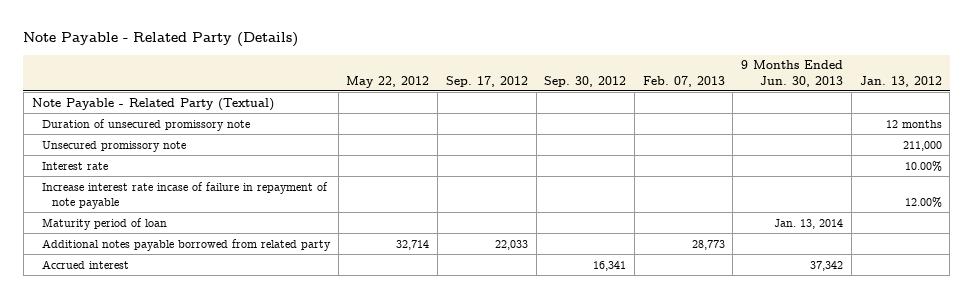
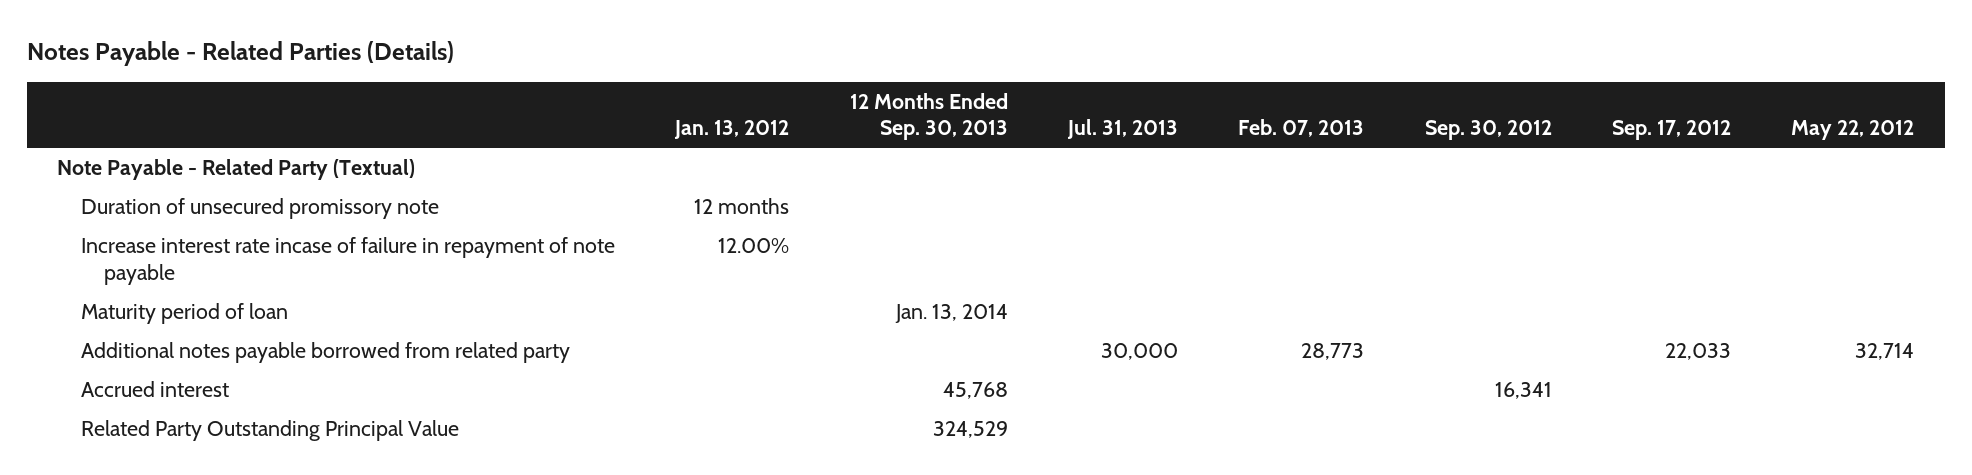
- Note Payable - Related Party (Details)
+ Notes Payable - Related Parties (Details)
- | May 22, 2012 | Sep. 17, 2012 | Sep. 30, 2012 | Feb. 07, 2013 | 9 Months Ended Jun. 30, 2013 | Jan. 13, 2012
+ | Jan. 13, 2012 | 12 Months Ended Sep. 30, 2013 | Jul. 31, 2013 | Feb. 07, 2013 | Sep. 30, 2012 | Sep. 17, 2012 | May 22, 2012
- Unsecured promissory note | | | | | | 211,000
- Interest rate | | | | | | 10.00%
+ Related Party Outstanding Principal Value | | 324,529 | | | | |

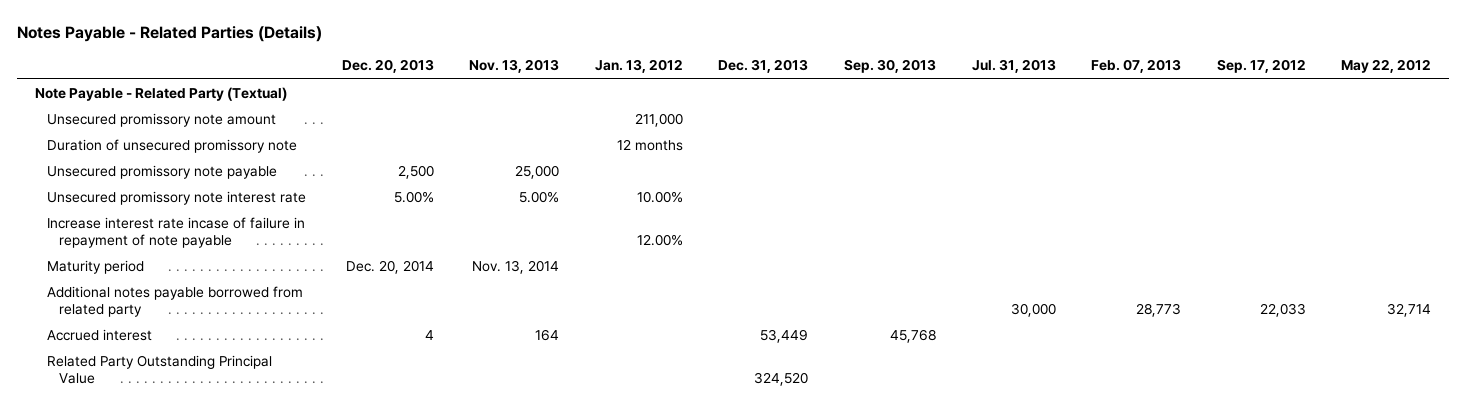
- | Jan. 13, 2012 | 12 Months Ended Sep. 30, 2013 | Jul. 31, 2013 | Feb. 07, 2013 | Sep. 30, 2012 | Sep. 17, 2012 | May 22, 2012
+ | Dec. 20, 2013 | Nov. 13, 2013 | Jan. 13, 2012 | Dec. 31, 2013 | Sep. 30, 2013 | Jul. 31, 2013 | Feb. 07, 2013 | Sep. 17, 2012 | May 22, 2012
+ Unsecured promissory note amount | | | 211,000 | | | | | |
+ Unsecured promissory note payable | 2,500 | 25,000 | | | | | | |
+ Unsecured promissory note interest rate | 5.00% | 5.00% | 10.00% | | | | | |
- Maturity period of loan | | Jan. 13, 2014 | | | | |
+ Maturity period | Dec. 20, 2014 | Nov. 13, 2014 | | | | | | |

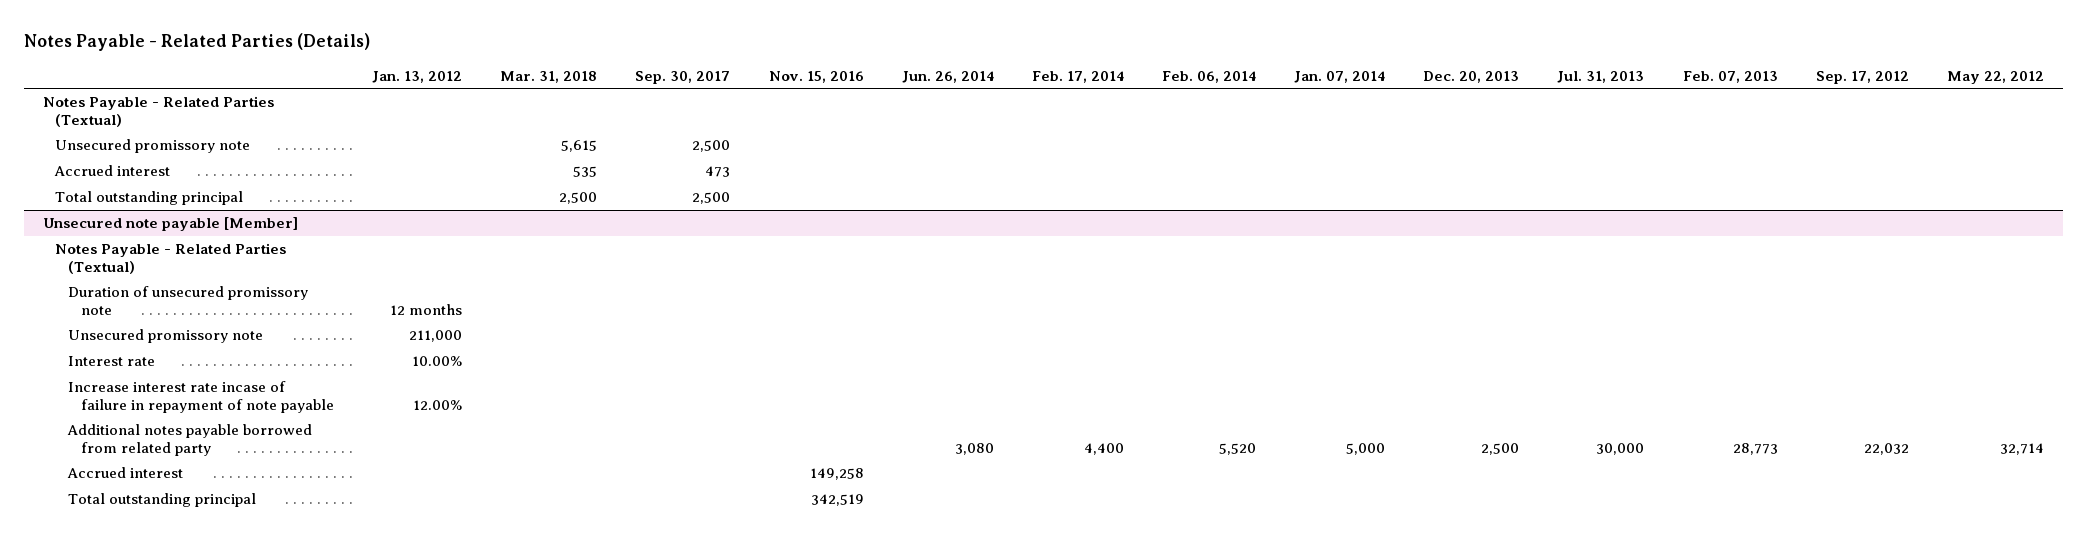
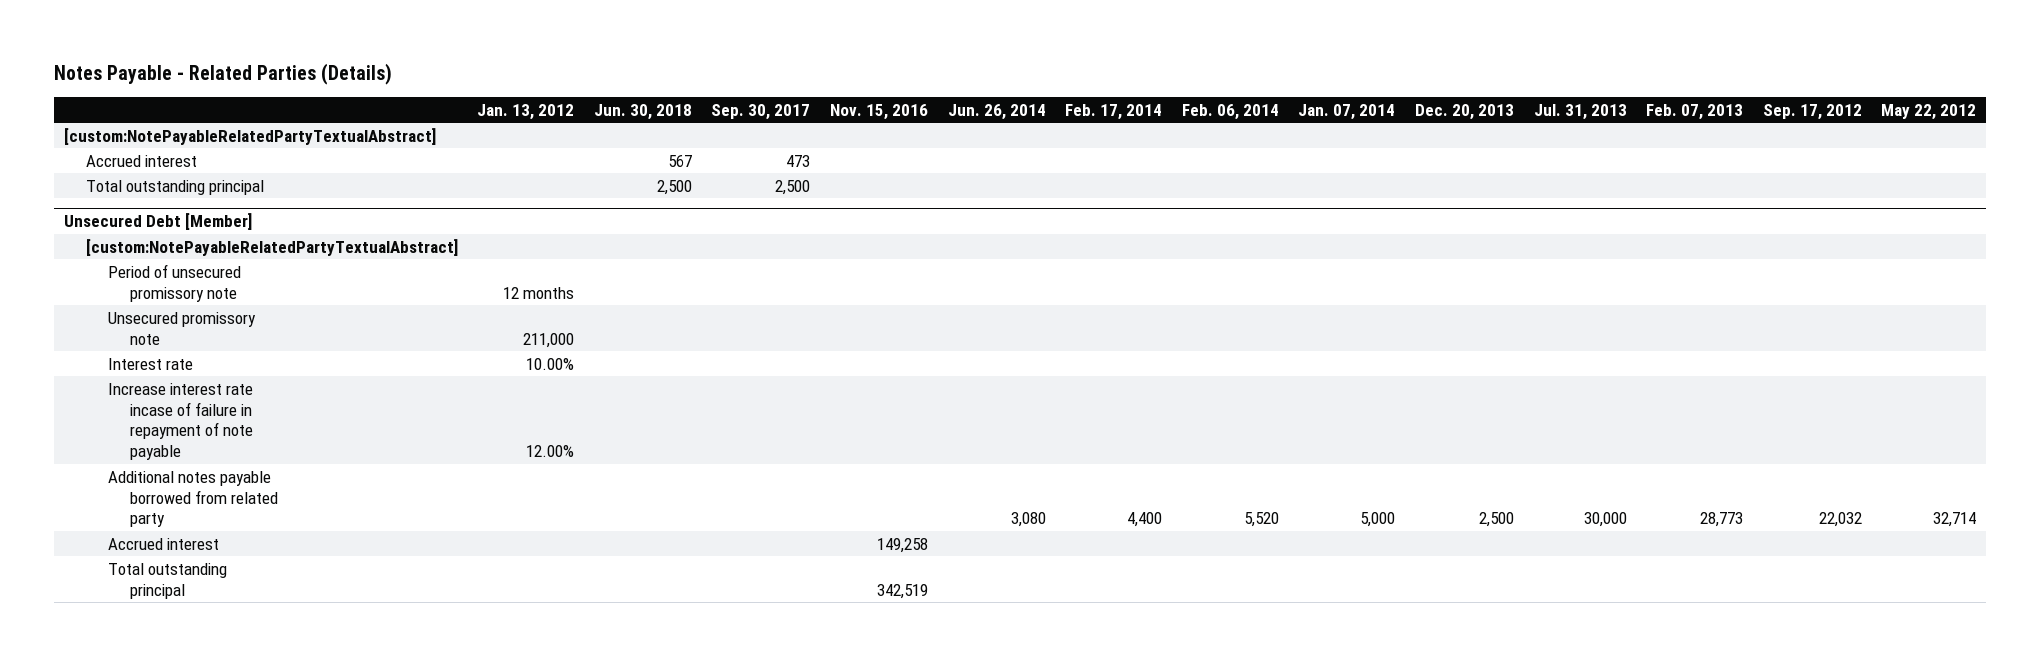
- | Jan. 13, 2012 | Mar. 31, 2018 | Sep. 30, 2017 | Nov. 15, 2016 | Jun. 26, 2014 | Feb. 17, 2014 | Feb. 06, 2014 | Jan. 07, 2014 | Dec. 20, 2013 | Jul. 31, 2013 | Feb. 07, 2013 | Sep. 17, 2012 | May 22, 2012
+ | Jan. 13, 2012 | Jun. 30, 2018 | Sep. 30, 2017 | Nov. 15, 2016 | Jun. 26, 2014 | Feb. 17, 2014 | Feb. 06, 2014 | Jan. 07, 2014 | Dec. 20, 2013 | Jul. 31, 2013 | Feb. 07, 2013 | Sep. 17, 2012 | May 22, 2012
- Notes Payable - Related Parties (Textual)
- Unsecured promissory note | | 5,615 | 2,500 | | | | | | | | | |
+ [custom:NotePayableRelatedPartyTextualAbstract]
- Unsecured note payable [Member]
- Notes Payable - Related Parties (Textual)
- Duration of unsecured promissory note | 12 months | | | | | | | | | | | |
+ Unsecured Debt [Member]
+ [custom:NotePayableRelatedPartyTextualAbstract]
+ Period of unsecured promissory note | 12 months | | | | | | | | | | | |

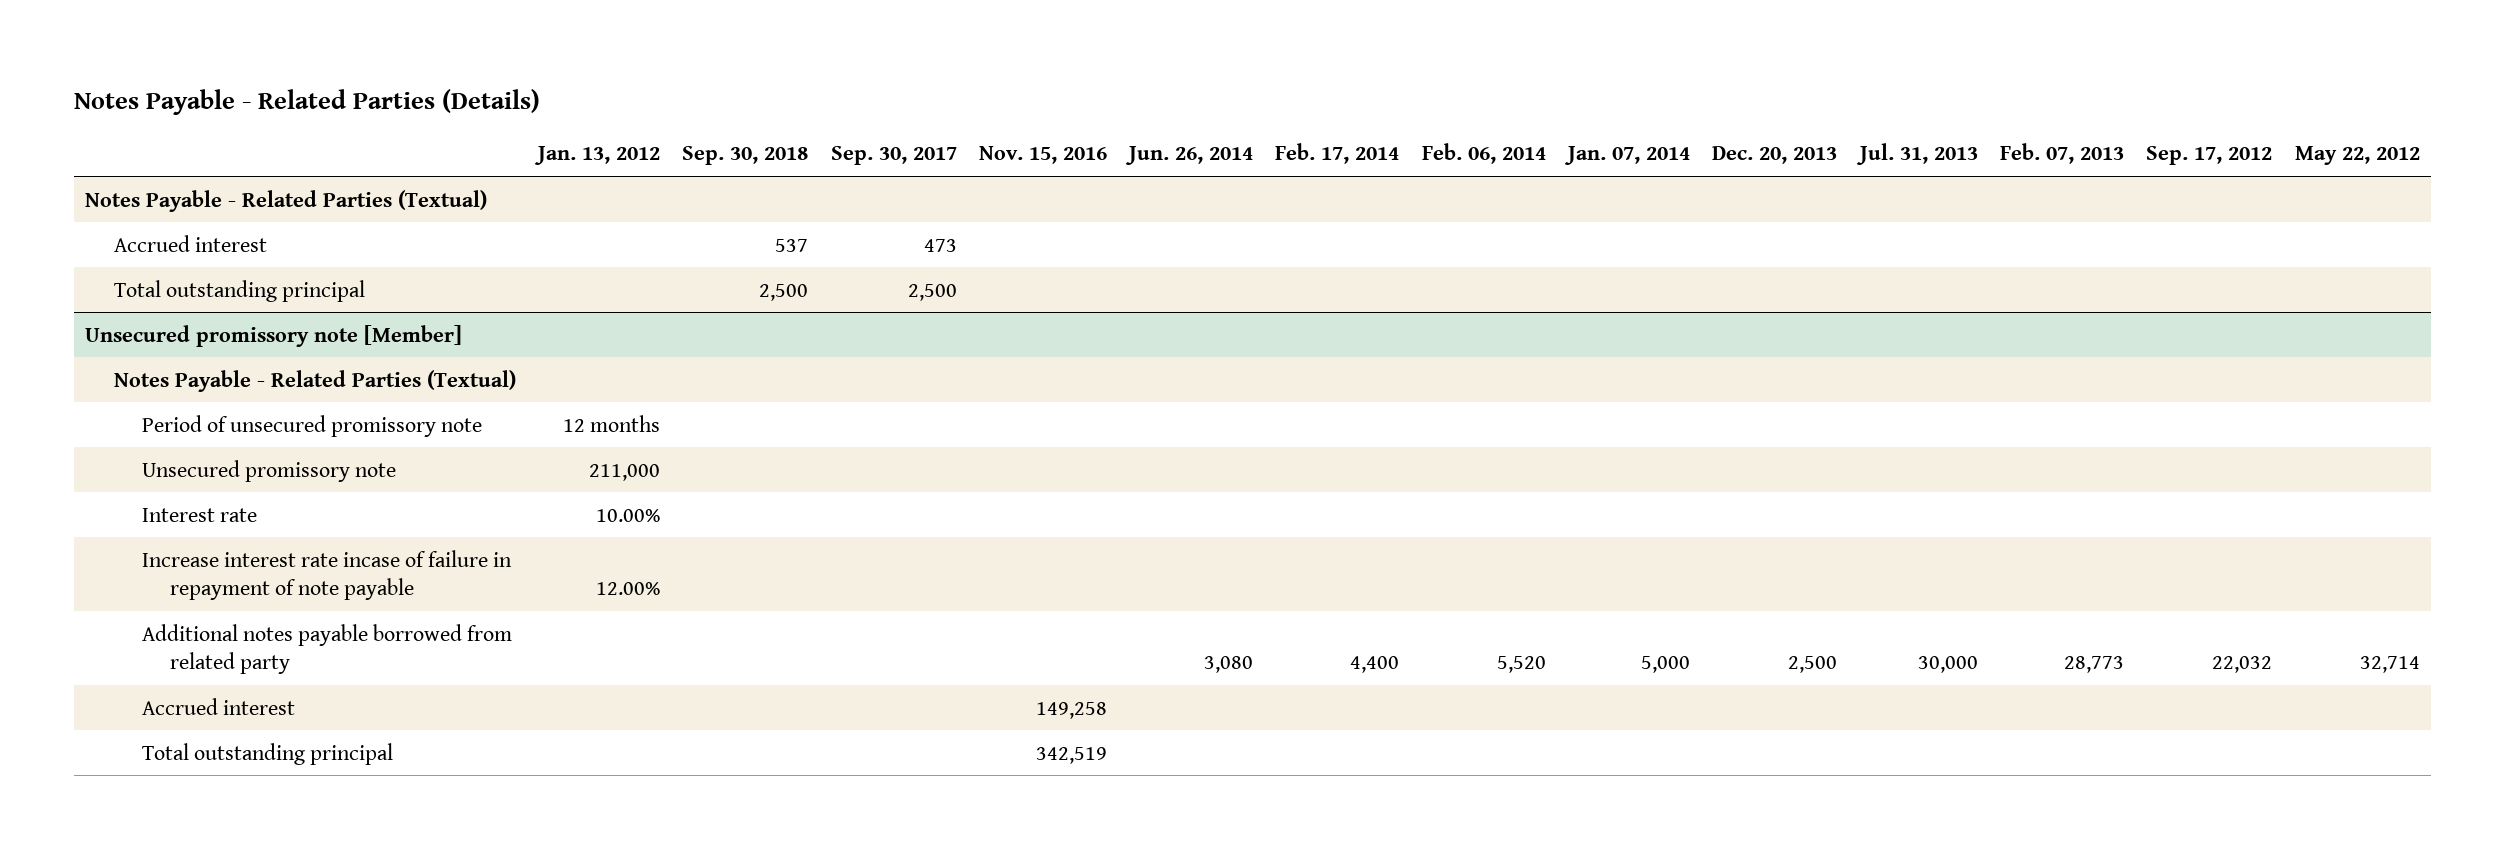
- | Jan. 13, 2012 | Jun. 30, 2018 | Sep. 30, 2017 | Nov. 15, 2016 | Jun. 26, 2014 | Feb. 17, 2014 | Feb. 06, 2014 | Jan. 07, 2014 | Dec. 20, 2013 | Jul. 31, 2013 | Feb. 07, 2013 | Sep. 17, 2012 | May 22, 2012
+ | Jan. 13, 2012 | Sep. 30, 2018 | Sep. 30, 2017 | Nov. 15, 2016 | Jun. 26, 2014 | Feb. 17, 2014 | Feb. 06, 2014 | Jan. 07, 2014 | Dec. 20, 2013 | Jul. 31, 2013 | Feb. 07, 2013 | Sep. 17, 2012 | May 22, 2012
- [custom:NotePayableRelatedPartyTextualAbstract]
+ Notes Payable - Related Parties (Textual)
- Unsecured Debt [Member]
- [custom:NotePayableRelatedPartyTextualAbstract]
+ Unsecured promissory note [Member]
+ Notes Payable - Related Parties (Textual)

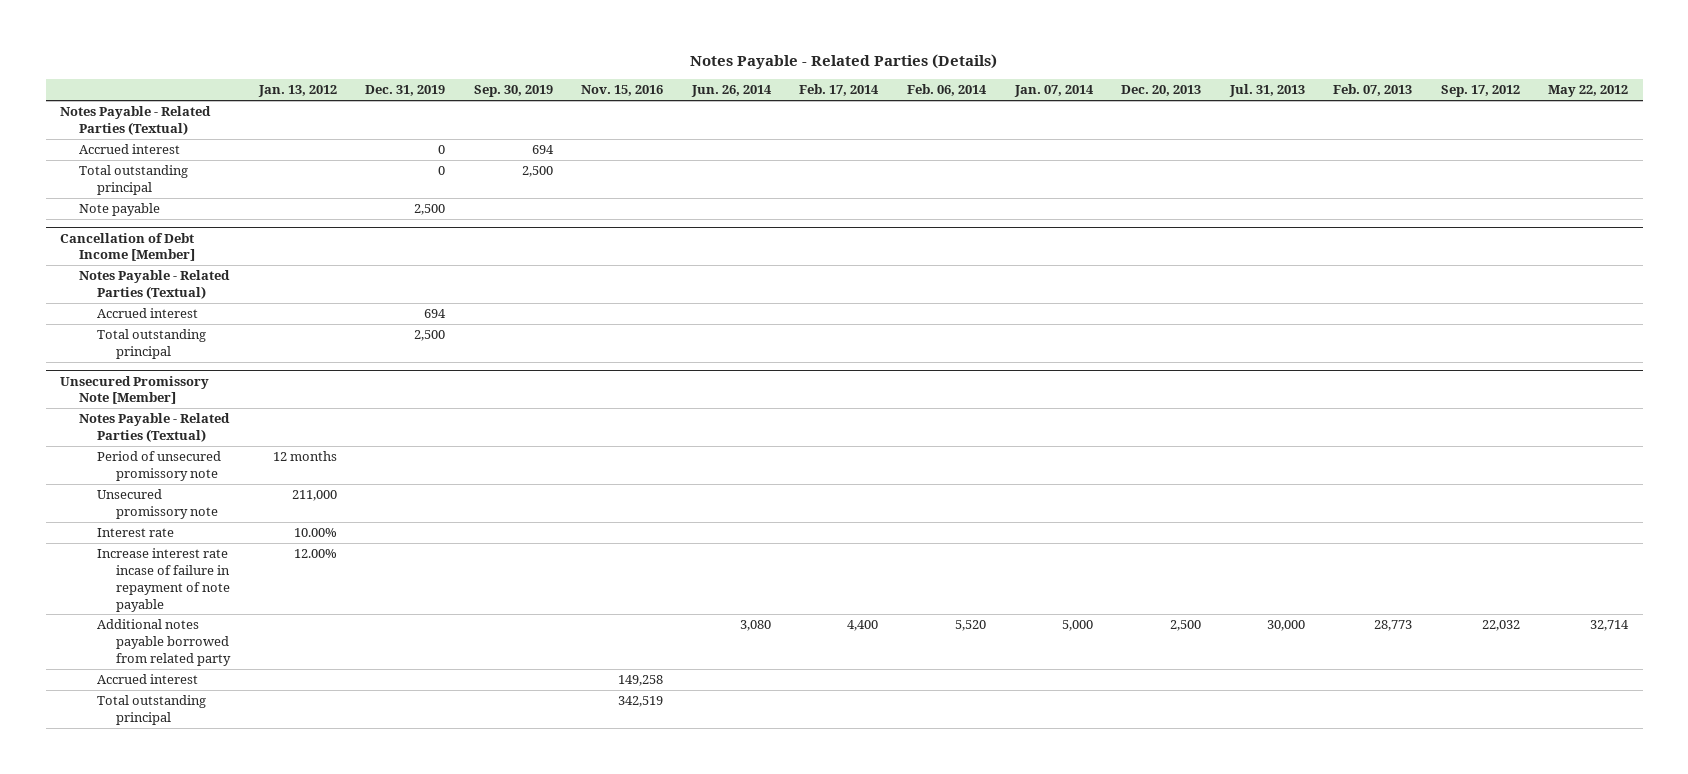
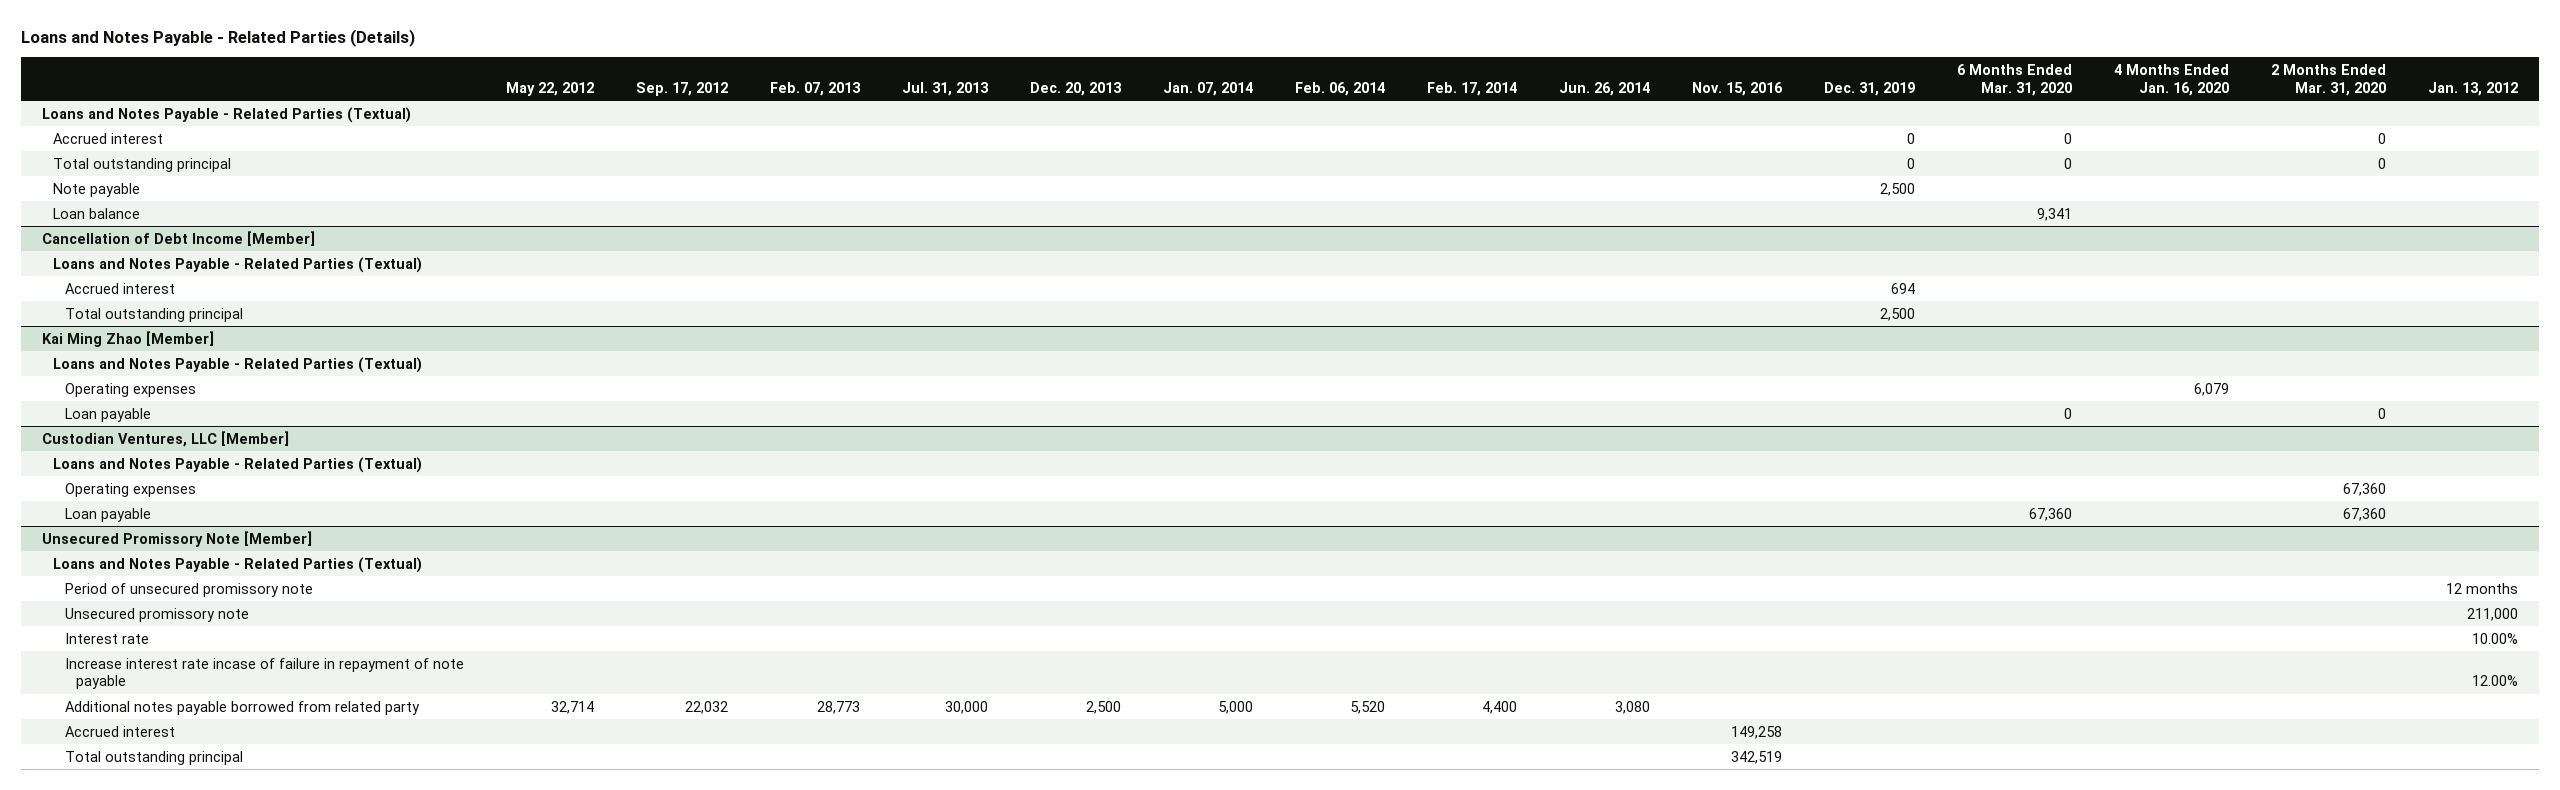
- Notes Payable - Related Parties (Details)
+ Loans and Notes Payable - Related Parties (Details)
- | Jan. 13, 2012 | Dec. 31, 2019 | Sep. 30, 2019 | Nov. 15, 2016 | Jun. 26, 2014 | Feb. 17, 2014 | Feb. 06, 2014 | Jan. 07, 2014 | Dec. 20, 2013 | Jul. 31, 2013 | Feb. 07, 2013 | Sep. 17, 2012 | May 22, 2012
+ | May 22, 2012 | Sep. 17, 2012 | Feb. 07, 2013 | Jul. 31, 2013 | Dec. 20, 2013 | Jan. 07, 2014 | Feb. 06, 2014 | Feb. 17, 2014 | Jun. 26, 2014 | Nov. 15, 2016 | Dec. 31, 2019 | 6 Months Ended Mar. 31, 2020 | 4 Months Ended Jan. 16, 2020 | 2 Months Ended Mar. 31, 2020 | Jan. 13, 2012
- Notes Payable - Related Parties (Textual)
+ Loans and Notes Payable - Related Parties (Textual)
+ Loan balance | | | | | | | | | | | | 9,341 | | |
@ Cancellation of Debt Income [Member]
- Notes Payable - Related Parties (Textual)
+ Loans and Notes Payable - Related Parties (Textual)
+ Kai Ming Zhao [Member]
+ Loans and Notes Payable - Related Parties (Textual)
+ Operating expenses | | | | | | | | | | | | | 6,079 | |
+ Loan payable | | | | | | | | | | | | 0 | | 0 |
+ Custodian Ventures, LLC [Member]
+ Loans and Notes Payable - Related Parties (Textual)
+ Operating expenses | | | | | | | | | | | | | | 67,360 |
+ Loan payable | | | | | | | | | | | | 67,360 | | 67,360 |
@ Unsecured Promissory Note [Member]
- Notes Payable - Related Parties (Textual)
+ Loans and Notes Payable - Related Parties (Textual)

